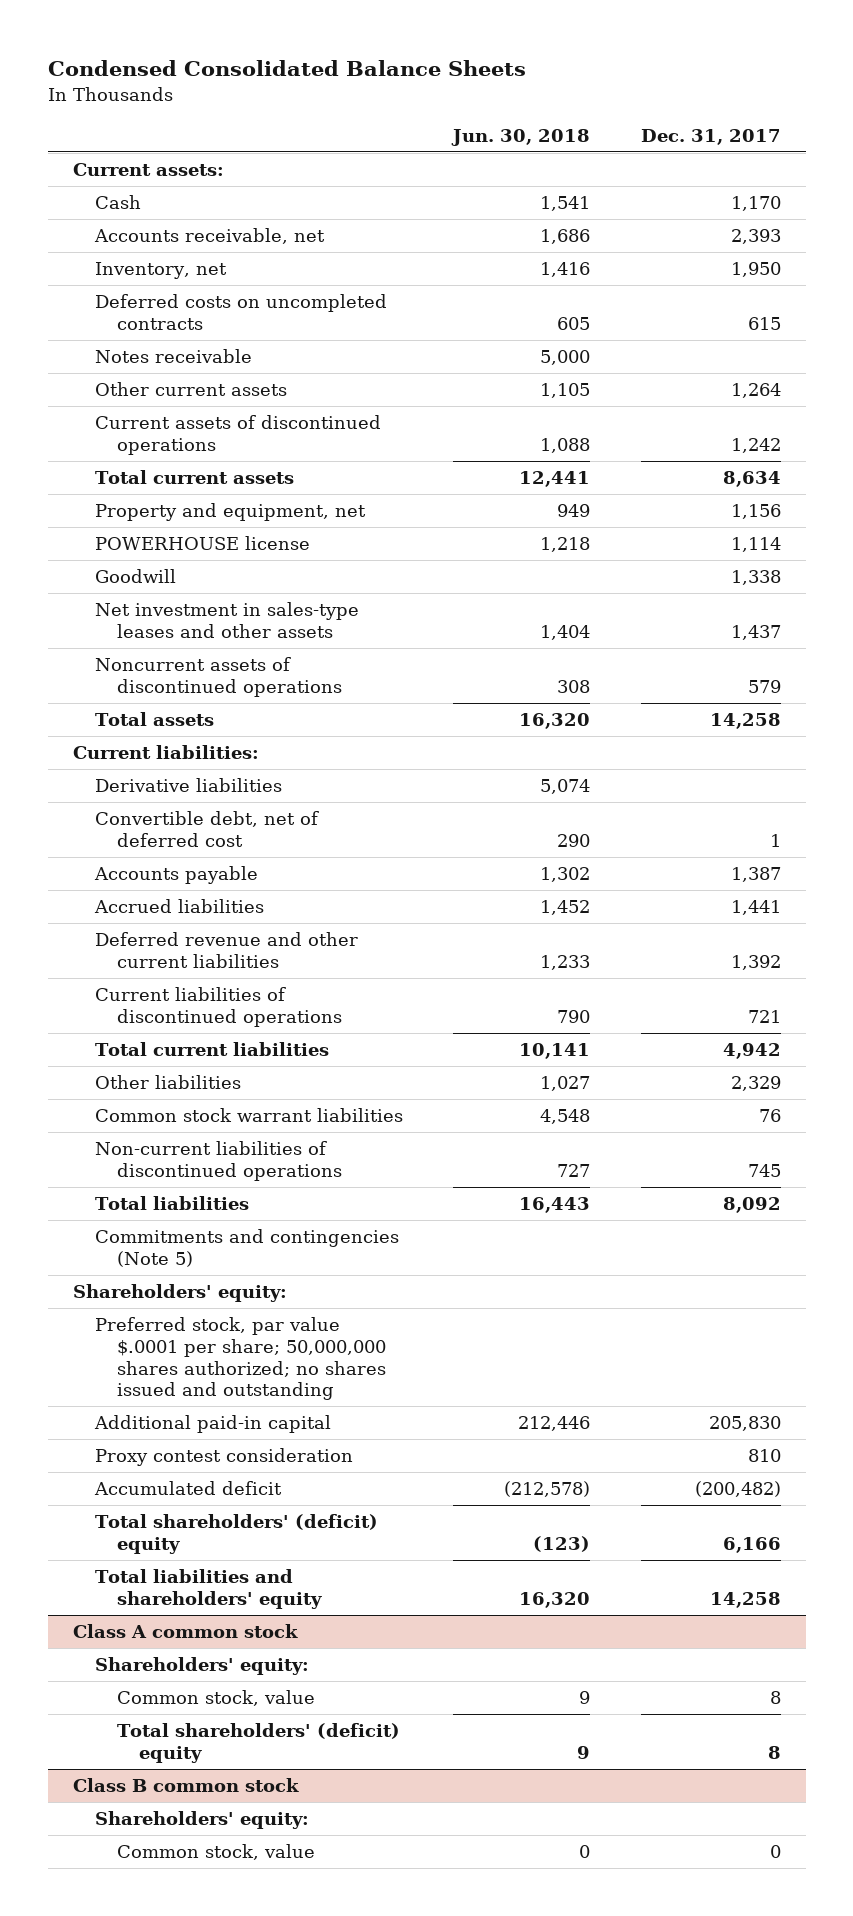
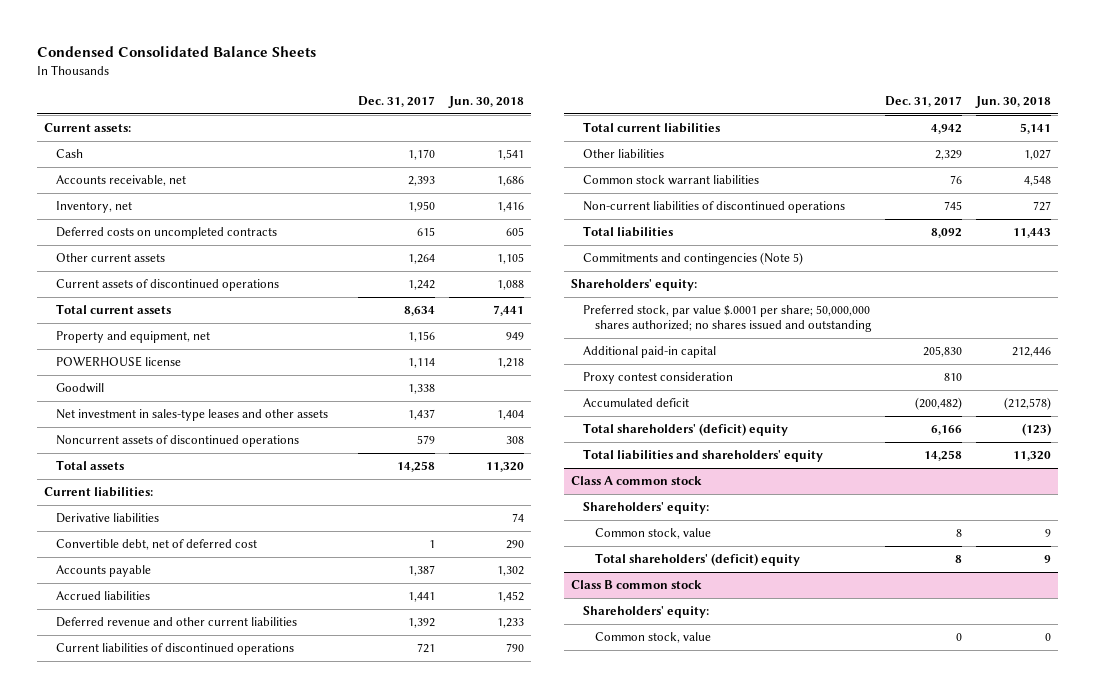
- | Jun. 30, 2018 | Dec. 31, 2017
+ | Dec. 31, 2017 | Jun. 30, 2018
- Notes receivable | 5,000 |
- Total current assets | 12,441 | 8,634
+ Total current assets | 8,634 | 7,441
- Total assets | 16,320 | 14,258
+ Total assets | 14,258 | 11,320
- Derivative liabilities | 5,074 |
+ Derivative liabilities | | 74
- Total current liabilities | 10,141 | 4,942
+ Total current liabilities | 4,942 | 5,141
- Total liabilities | 16,443 | 8,092
+ Total liabilities | 8,092 | 11,443
- Total liabilities and shareholders' equity | 16,320 | 14,258
+ Total liabilities and shareholders' equity | 14,258 | 11,320

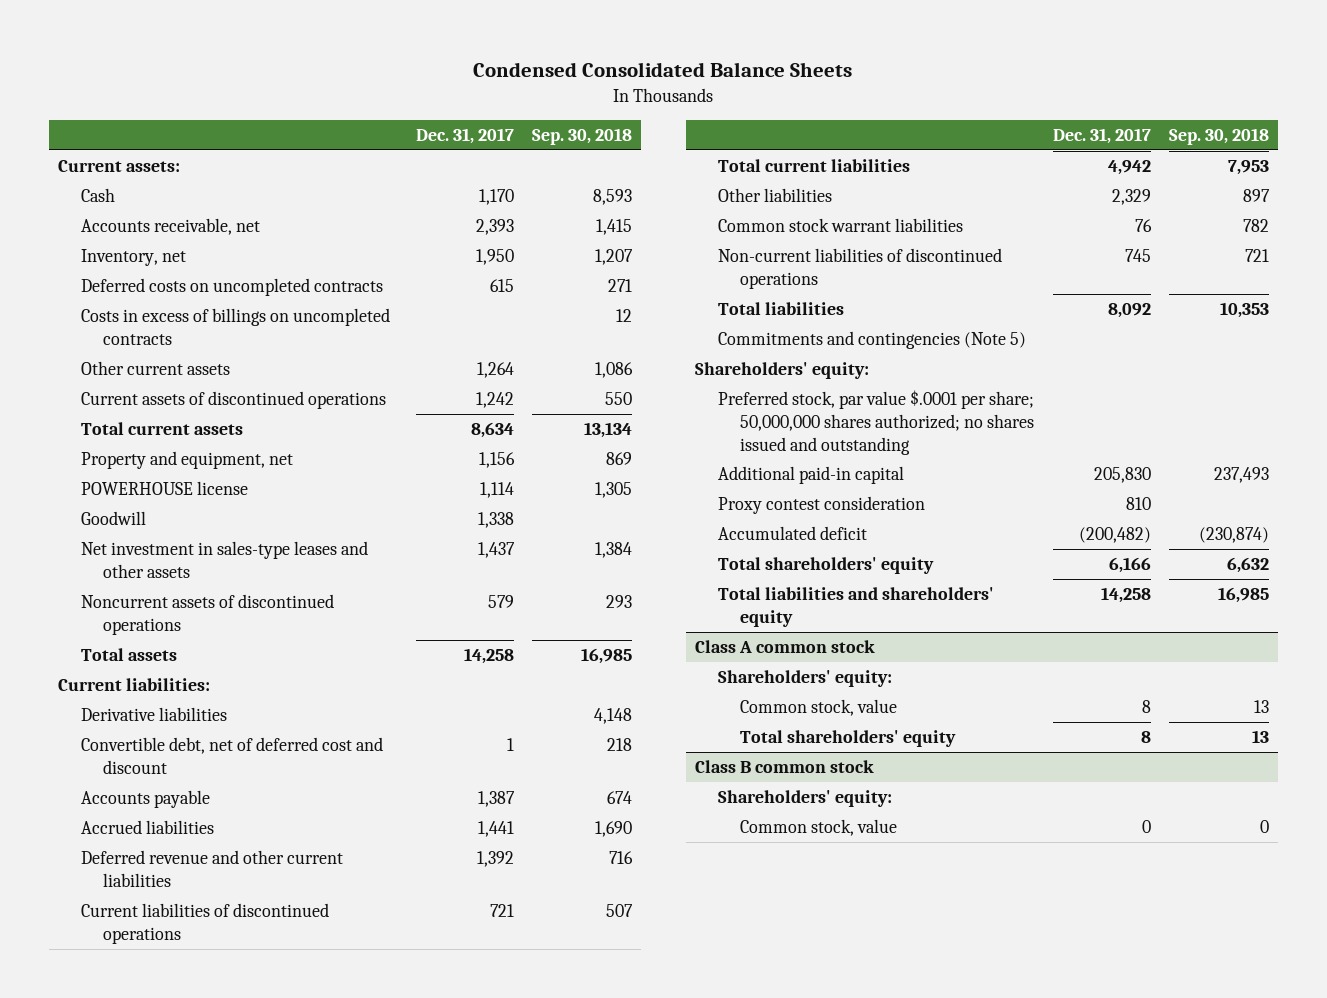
- | Dec. 31, 2017 | Jun. 30, 2018
+ | Dec. 31, 2017 | Sep. 30, 2018
+ Costs in excess of billings on uncompleted contracts | | 12
- Convertible debt, net of deferred cost | 1 | 290
+ Convertible debt, net of deferred cost and discount | 1 | 218
- Total shareholders' (deficit) equity | 6,166 | (123)
+ Total shareholders' equity | 6,166 | 6,632
@ Class A common stock
- Total shareholders' (deficit) equity | 8 | 9
+ Total shareholders' equity | 8 | 13

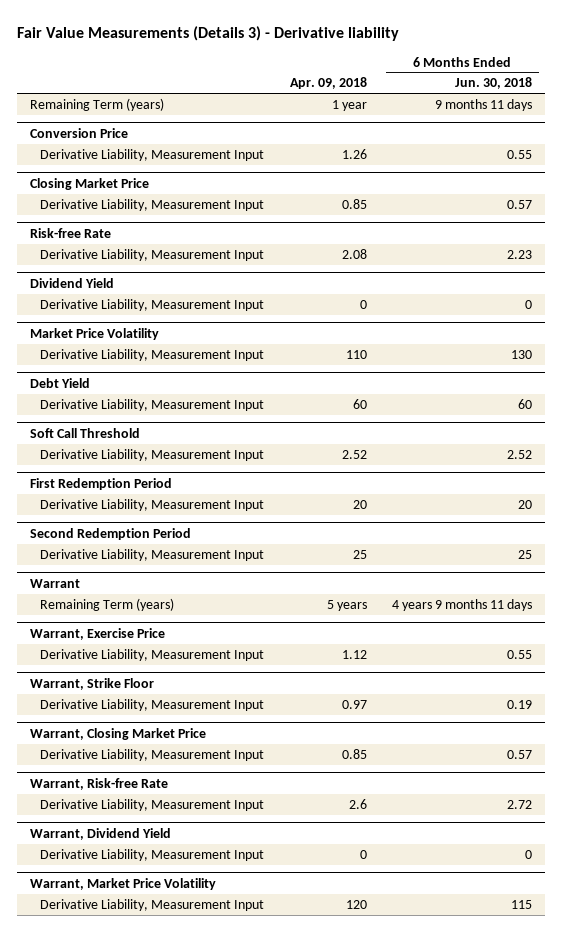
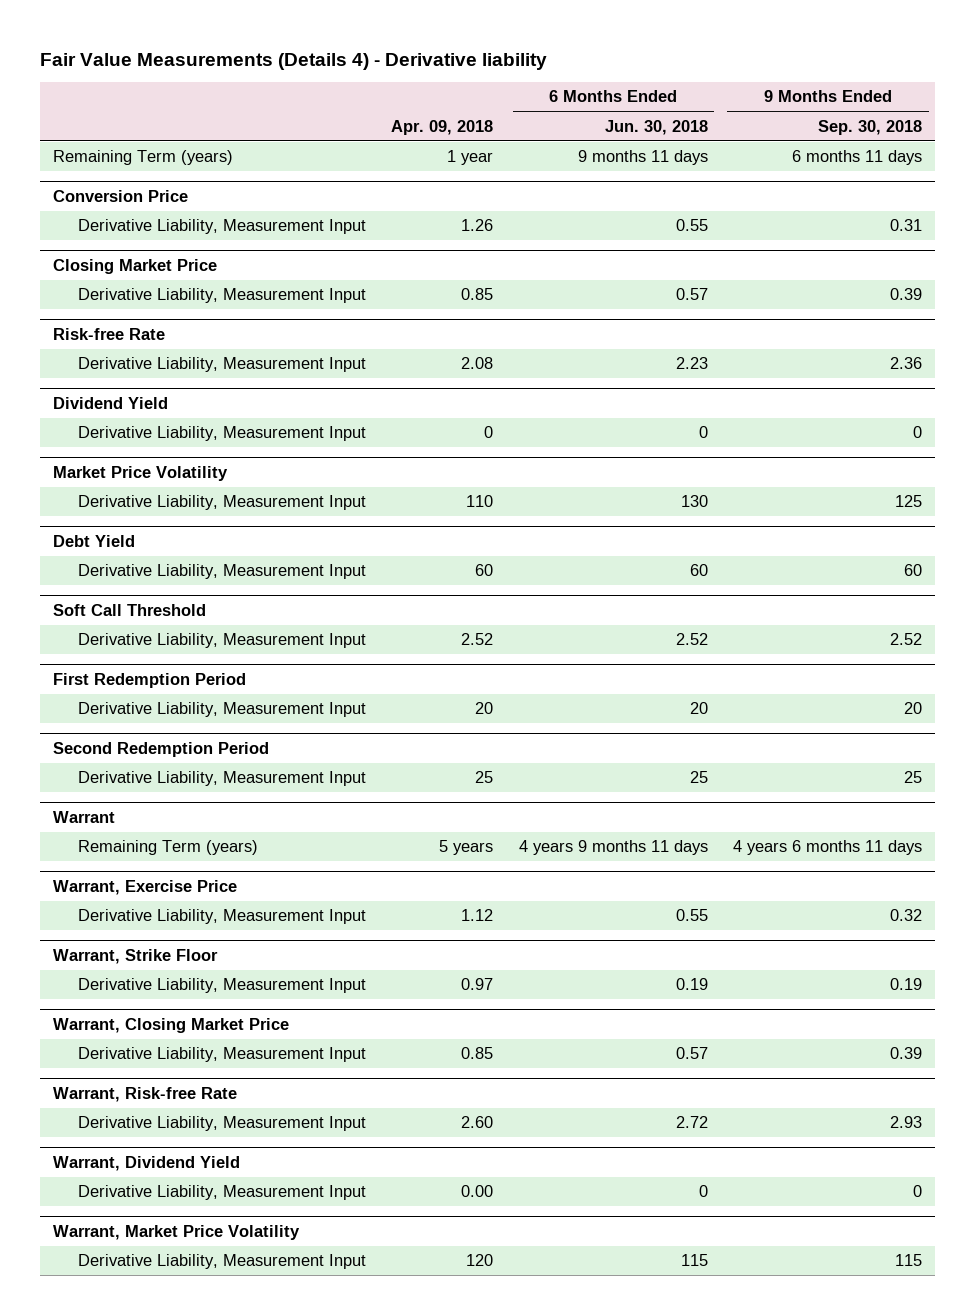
- Fair Value Measurements (Details 3) - Derivative liability
+ Fair Value Measurements (Details 4) - Derivative liability
- | Apr. 09, 2018 | 6 Months Ended Jun. 30, 2018
+ | Apr. 09, 2018 | 6 Months Ended Jun. 30, 2018 | 9 Months Ended Sep. 30, 2018
@ Warrant, Risk-free Rate
- Derivative Liability, Measurement Input | 2.6 | 2.72
+ Derivative Liability, Measurement Input | 2.60 | 2.72 | 2.93
@ Warrant, Dividend Yield
- Derivative Liability, Measurement Input | 0 | 0
+ Derivative Liability, Measurement Input | 0.00 | 0 | 0

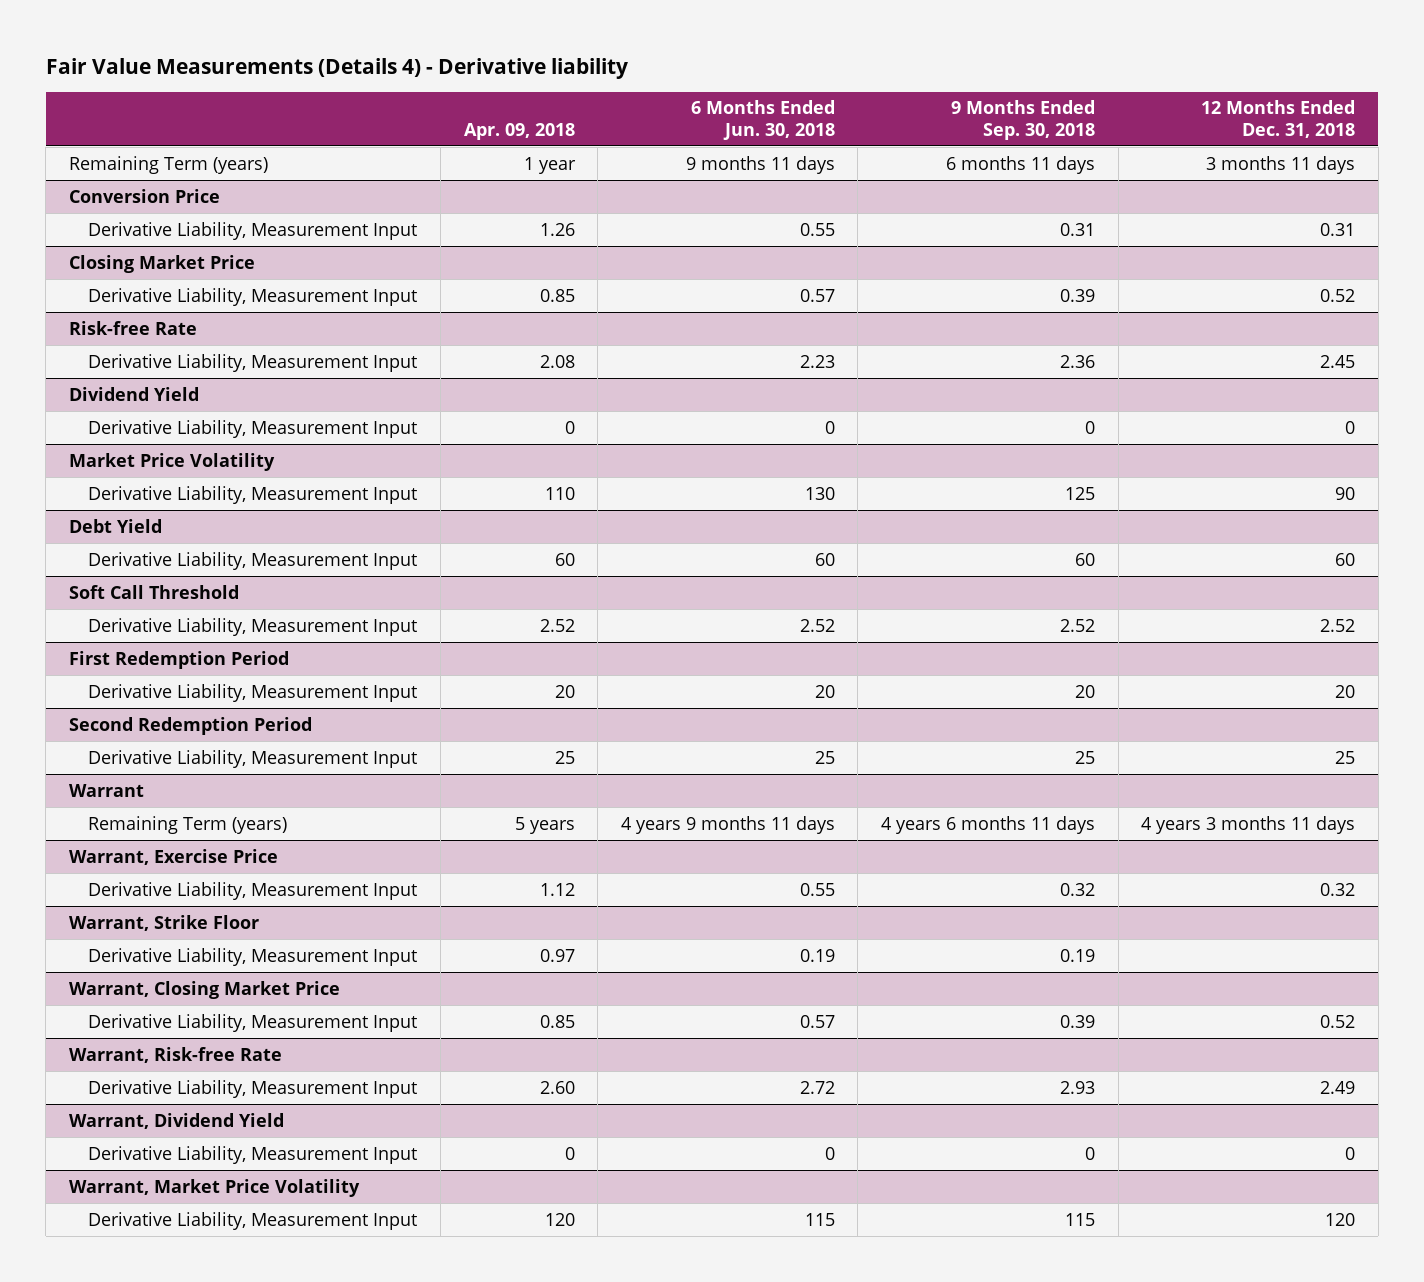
- | Apr. 09, 2018 | 6 Months Ended Jun. 30, 2018 | 9 Months Ended Sep. 30, 2018
+ | Apr. 09, 2018 | 6 Months Ended Jun. 30, 2018 | 9 Months Ended Sep. 30, 2018 | 12 Months Ended Dec. 31, 2018
@ Warrant, Dividend Yield
- Derivative Liability, Measurement Input | 0.00 | 0 | 0
+ Derivative Liability, Measurement Input | 0 | 0 | 0 | 0

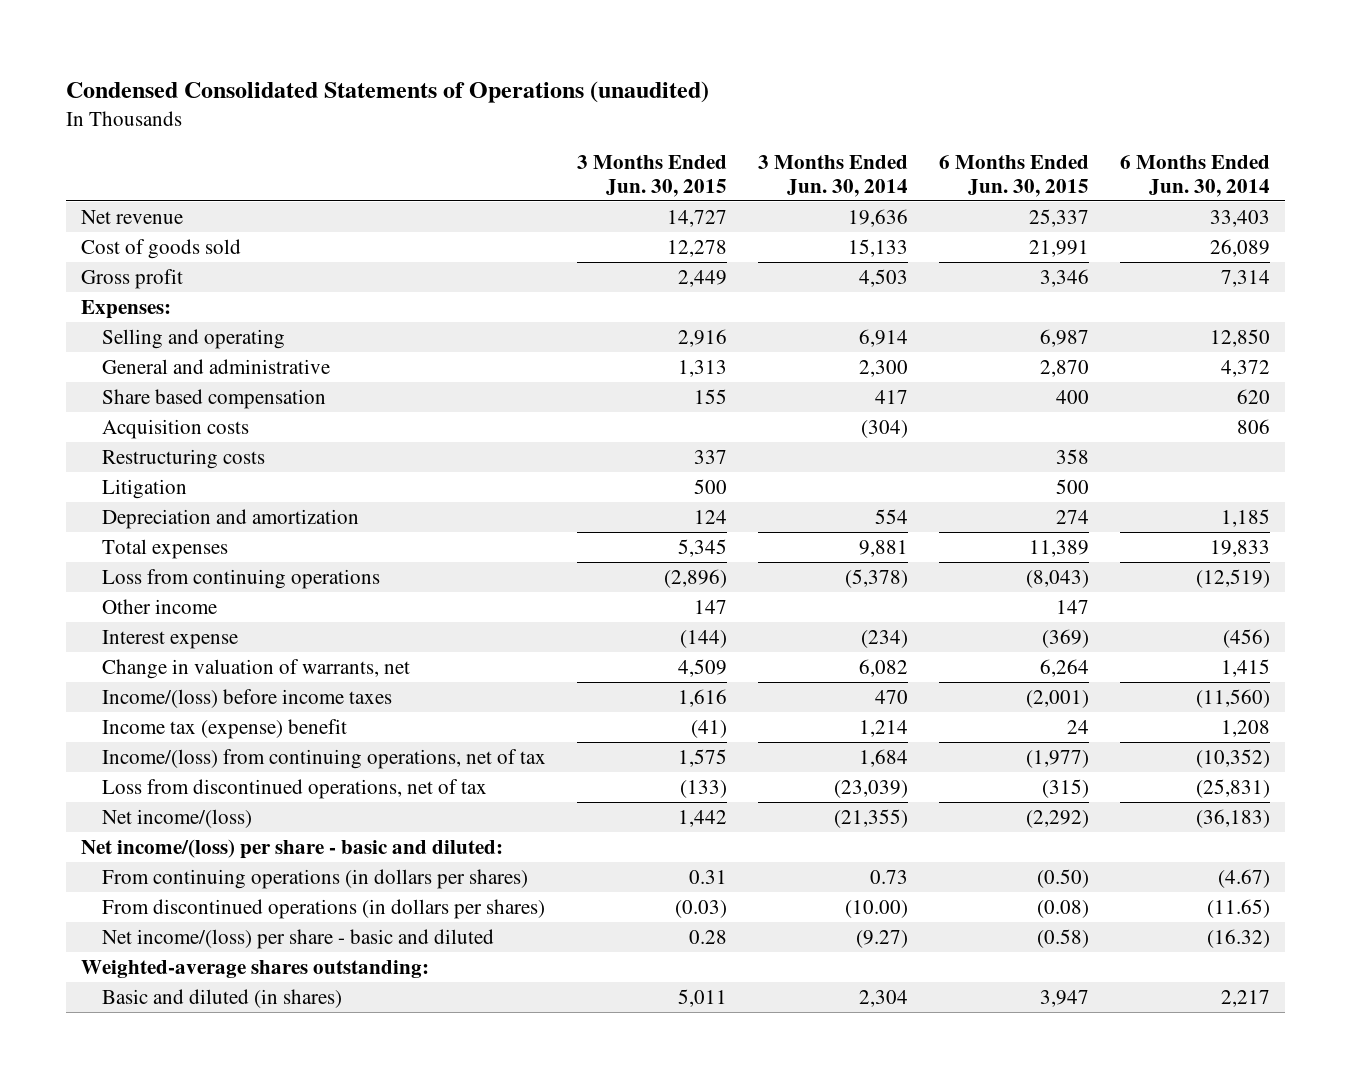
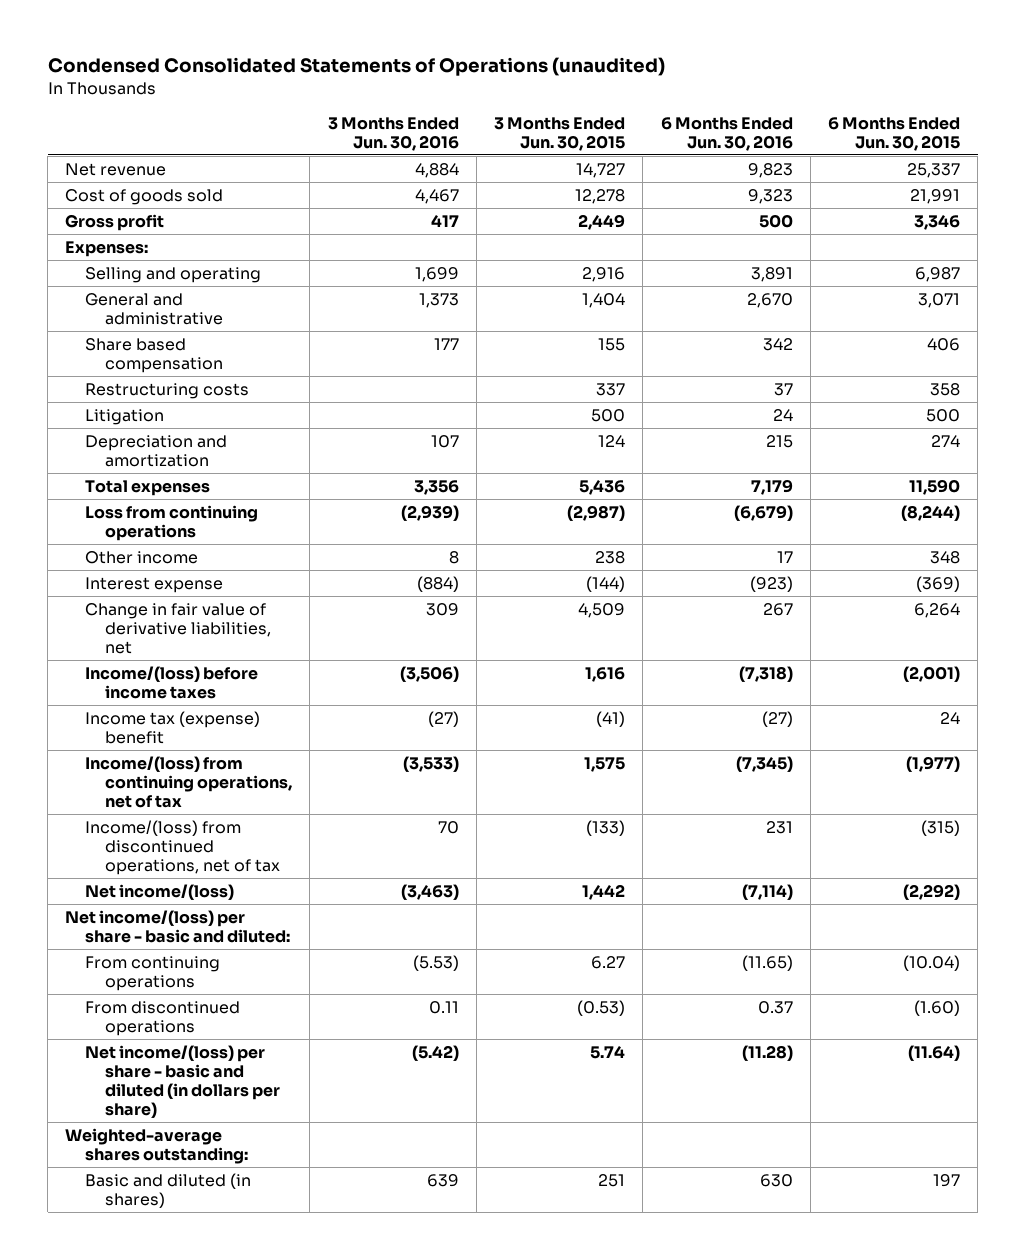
- | 3 Months Ended Jun. 30, 2015 | 3 Months Ended Jun. 30, 2014 | 6 Months Ended Jun. 30, 2015 | 6 Months Ended Jun. 30, 2014
+ | 3 Months Ended Jun. 30, 2016 | 3 Months Ended Jun. 30, 2015 | 6 Months Ended Jun. 30, 2016 | 6 Months Ended Jun. 30, 2015
- General and administrative | 1,313 | 2,300 | 2,870 | 4,372
- Share based compensation | 155 | 417 | 400 | 620
- Acquisition costs | | (304) | | 806
+ General and administrative | 1,373 | 1,404 | 2,670 | 3,071
+ Share based compensation | 177 | 155 | 342 | 406
- Total expenses | 5,345 | 9,881 | 11,389 | 19,833
- Loss from continuing operations | (2,896) | (5,378) | (8,043) | (12,519)
- Other income | 147 | | 147 |
+ Total expenses | 3,356 | 5,436 | 7,179 | 11,590
+ Loss from continuing operations | (2,939) | (2,987) | (6,679) | (8,244)
+ Other income | 8 | 238 | 17 | 348
- Change in valuation of warrants, net | 4,509 | 6,082 | 6,264 | 1,415
+ Change in fair value of derivative liabilities, net | 309 | 4,509 | 267 | 6,264
- Loss from discontinued operations, net of tax | (133) | (23,039) | (315) | (25,831)
+ Income/(loss) from discontinued operations, net of tax | 70 | (133) | 231 | (315)
- From continuing operations (in dollars per shares) | 0.31 | 0.73 | (0.50) | (4.67)
- From discontinued operations (in dollars per shares) | (0.03) | (10.00) | (0.08) | (11.65)
- Net income/(loss) per share - basic and diluted | 0.28 | (9.27) | (0.58) | (16.32)
+ From continuing operations | (5.53) | 6.27 | (11.65) | (10.04)
+ From discontinued operations | 0.11 | (0.53) | 0.37 | (1.60)
+ Net income/(loss) per share - basic and diluted (in dollars per share) | (5.42) | 5.74 | (11.28) | (11.64)
- Basic and diluted (in shares) | 5,011 | 2,304 | 3,947 | 2,217
+ Basic and diluted (in shares) | 639 | 251 | 630 | 197

